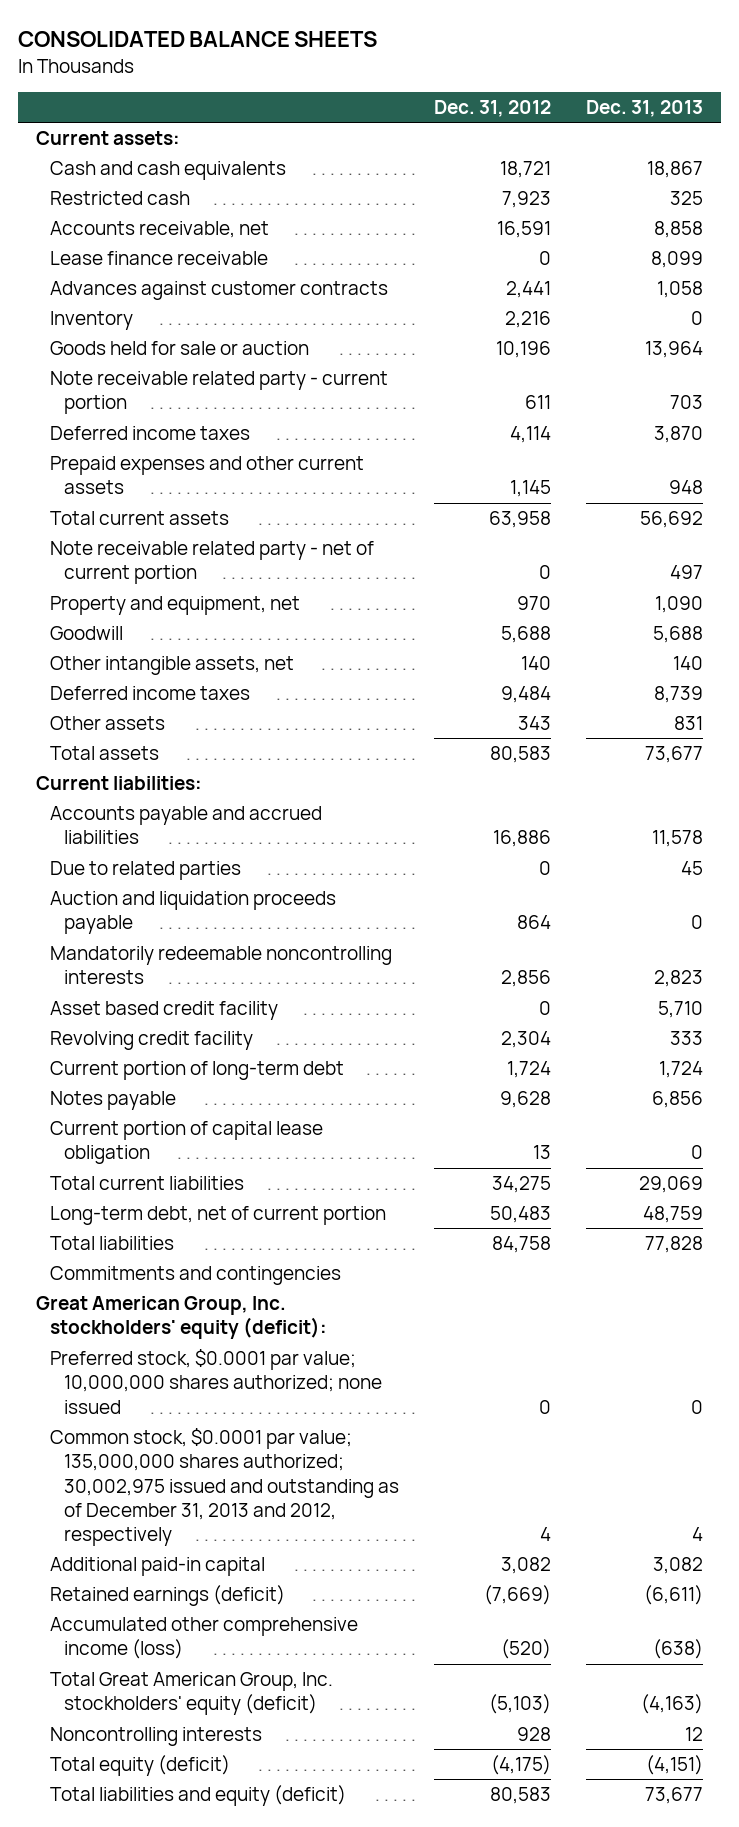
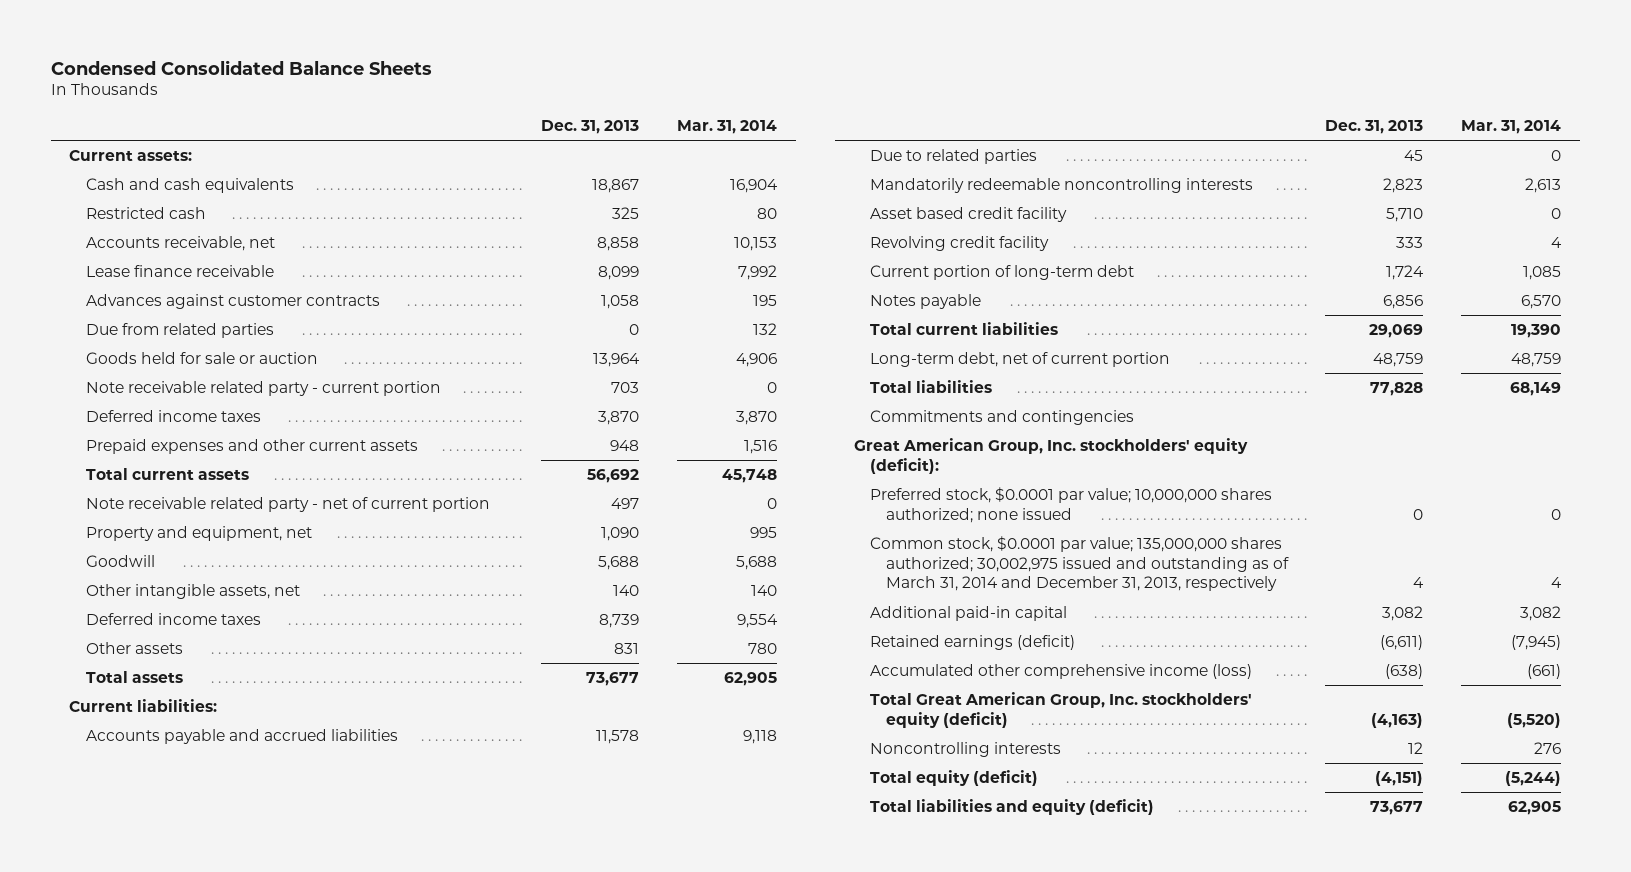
- CONSOLIDATED BALANCE SHEETS
+ Condensed Consolidated Balance Sheets
- | Dec. 31, 2012 | Dec. 31, 2013
+ | Dec. 31, 2013 | Mar. 31, 2014
- Inventory | 2,216 | 0
+ Due from related parties | 0 | 132
- Auction and liquidation proceeds payable | 864 | 0
- Current portion of capital lease obligation | 13 | 0
- Common stock, $0.0001 par value; 135,000,000 shares authorized; 30,002,975 issued and outstanding as of December 31, 2013 and 2012, respectively | 4 | 4
+ Common stock, $0.0001 par value; 135,000,000 shares authorized; 30,002,975 issued and outstanding as of March 31, 2014 and December 31, 2013, respectively | 4 | 4

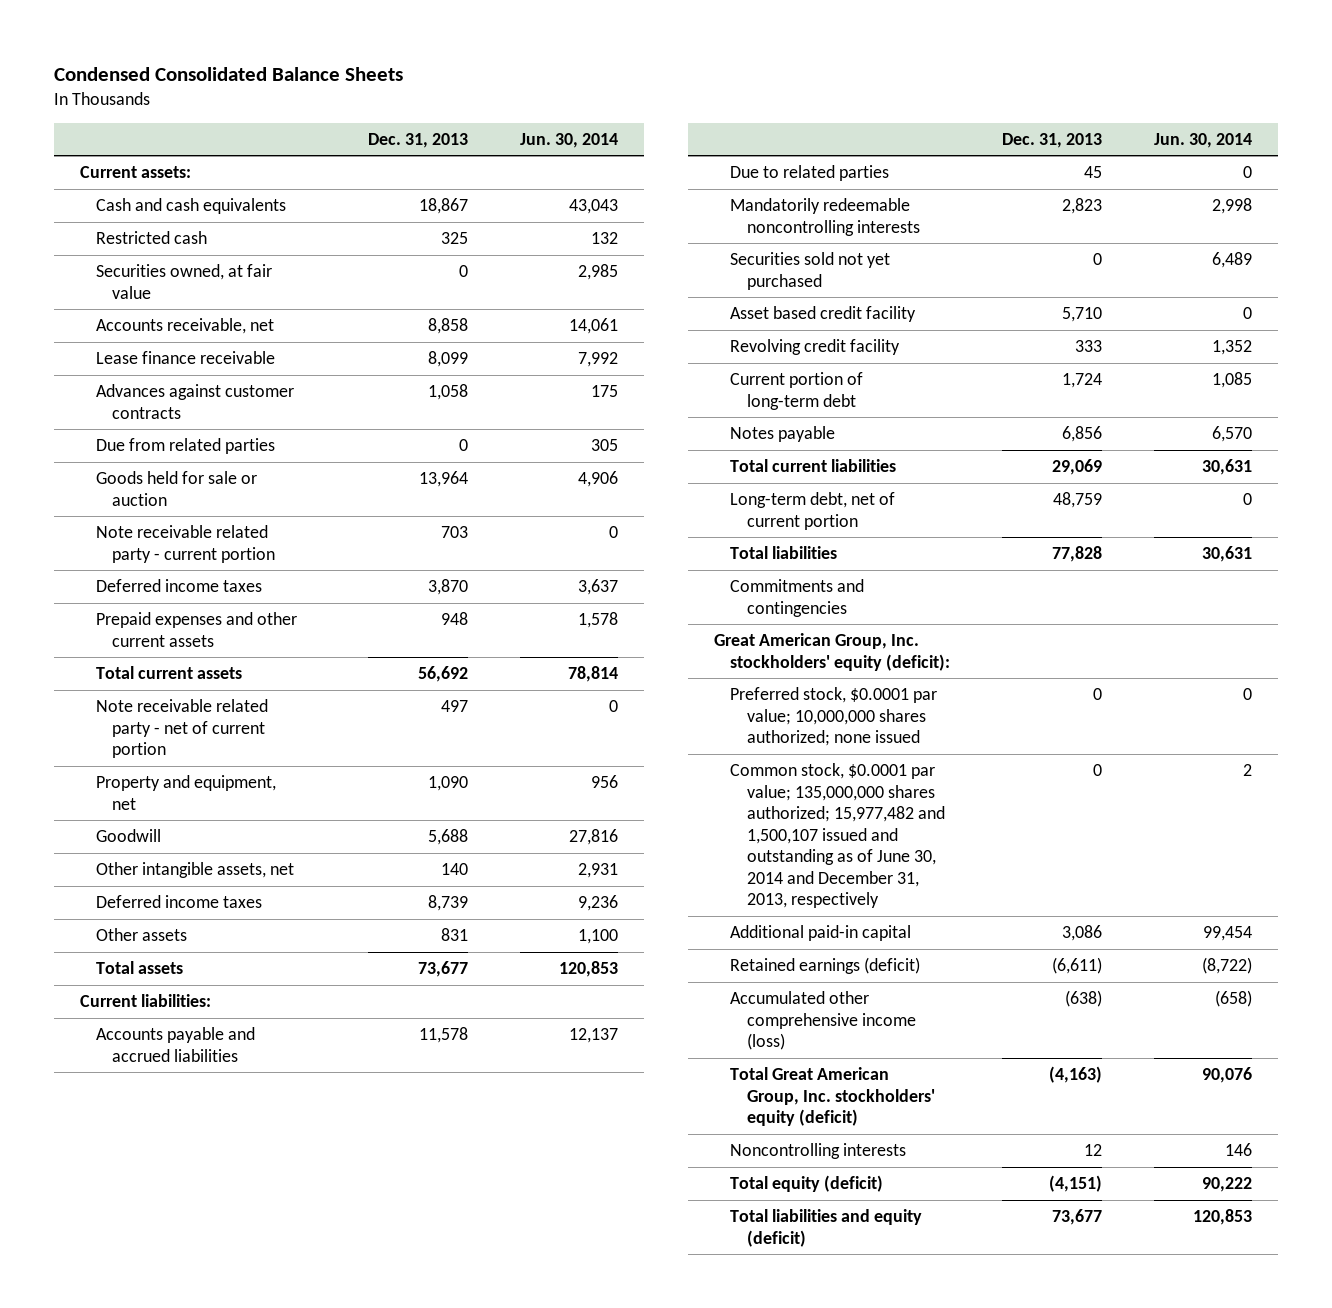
- | Dec. 31, 2013 | Mar. 31, 2014
+ | Dec. 31, 2013 | Jun. 30, 2014
+ Securities owned, at fair value | 0 | 2,985
+ Securities sold not yet purchased | 0 | 6,489
- Common stock, $0.0001 par value; 135,000,000 shares authorized; 30,002,975 issued and outstanding as of March 31, 2014 and December 31, 2013, respectively | 4 | 4
- Additional paid-in capital | 3,082 | 3,082
+ Common stock, $0.0001 par value; 135,000,000 shares authorized; 15,977,482 and 1,500,107 issued and outstanding as of June 30, 2014 and December 31, 2013, respectively | 0 | 2
+ Additional paid-in capital | 3,086 | 99,454

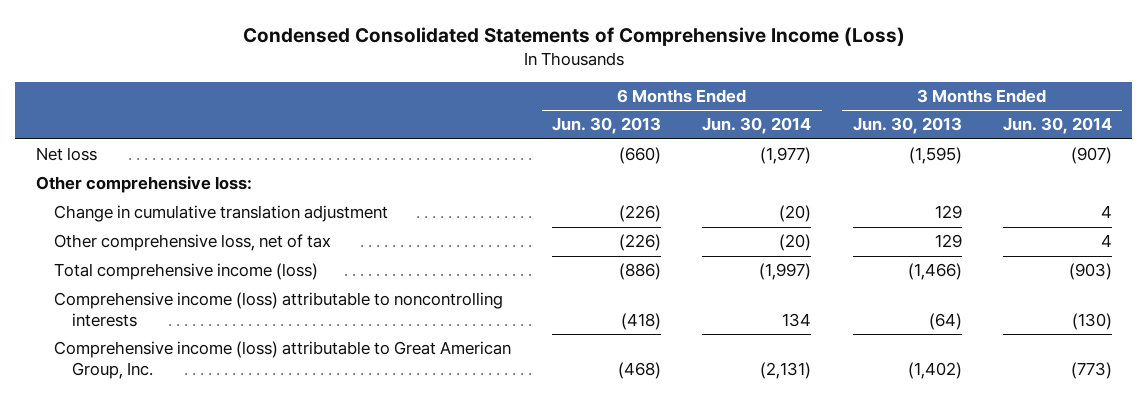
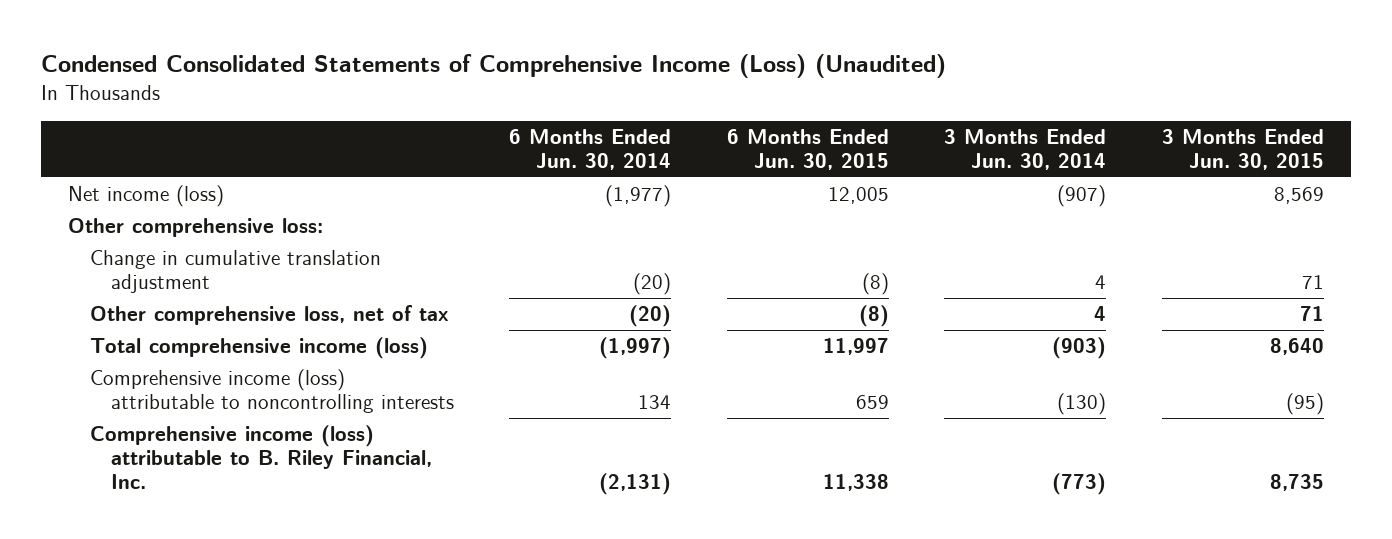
- Condensed Consolidated Statements of Comprehensive Income (Loss)
+ Condensed Consolidated Statements of Comprehensive Income (Loss) (Unaudited)
- | 6 Months Ended Jun. 30, 2013 | 6 Months Ended Jun. 30, 2014 | 3 Months Ended Jun. 30, 2013 | 3 Months Ended Jun. 30, 2014
+ | 6 Months Ended Jun. 30, 2014 | 6 Months Ended Jun. 30, 2015 | 3 Months Ended Jun. 30, 2014 | 3 Months Ended Jun. 30, 2015
- Net loss | (660) | (1,977) | (1,595) | (907)
+ Net income (loss) | (1,977) | 12,005 | (907) | 8,569
- Comprehensive income (loss) attributable to Great American Group, Inc. | (468) | (2,131) | (1,402) | (773)
+ Comprehensive income (loss) attributable to B. Riley Financial, Inc. | (2,131) | 11,338 | (773) | 8,735

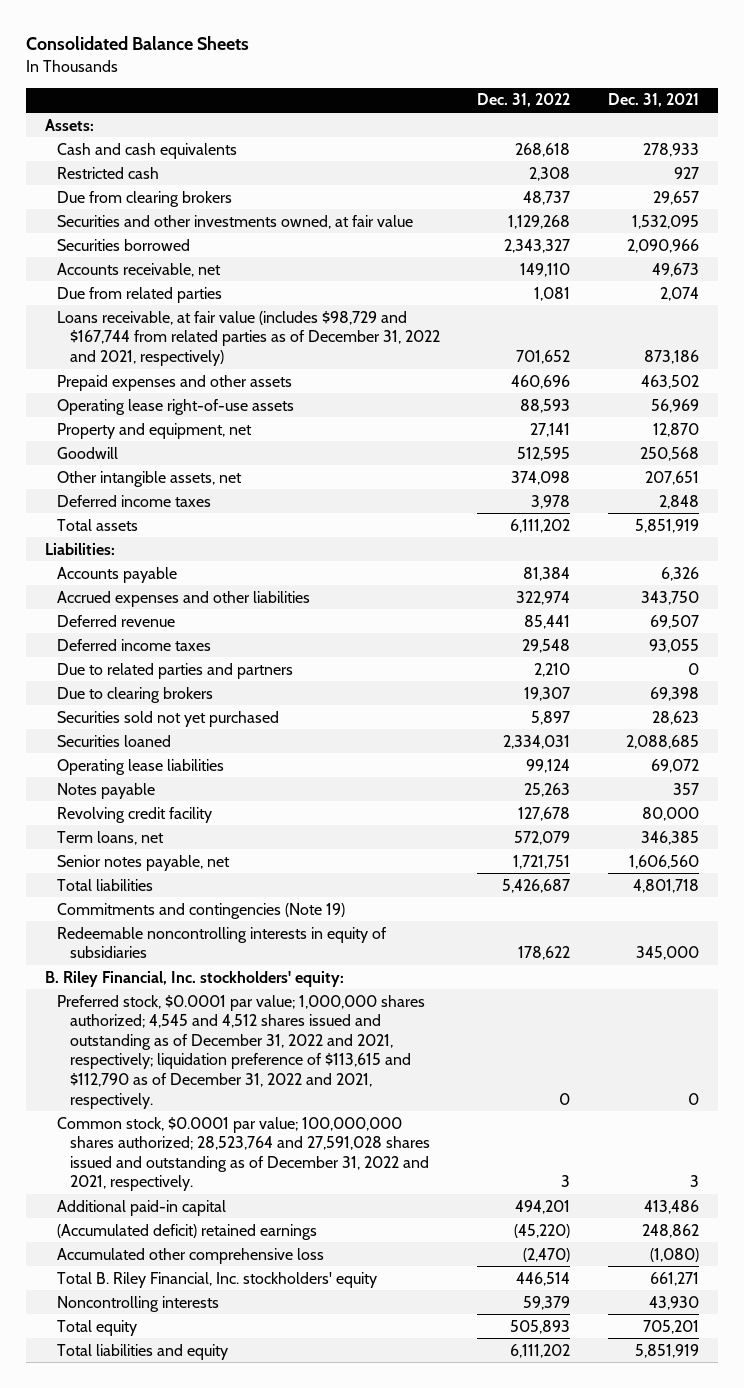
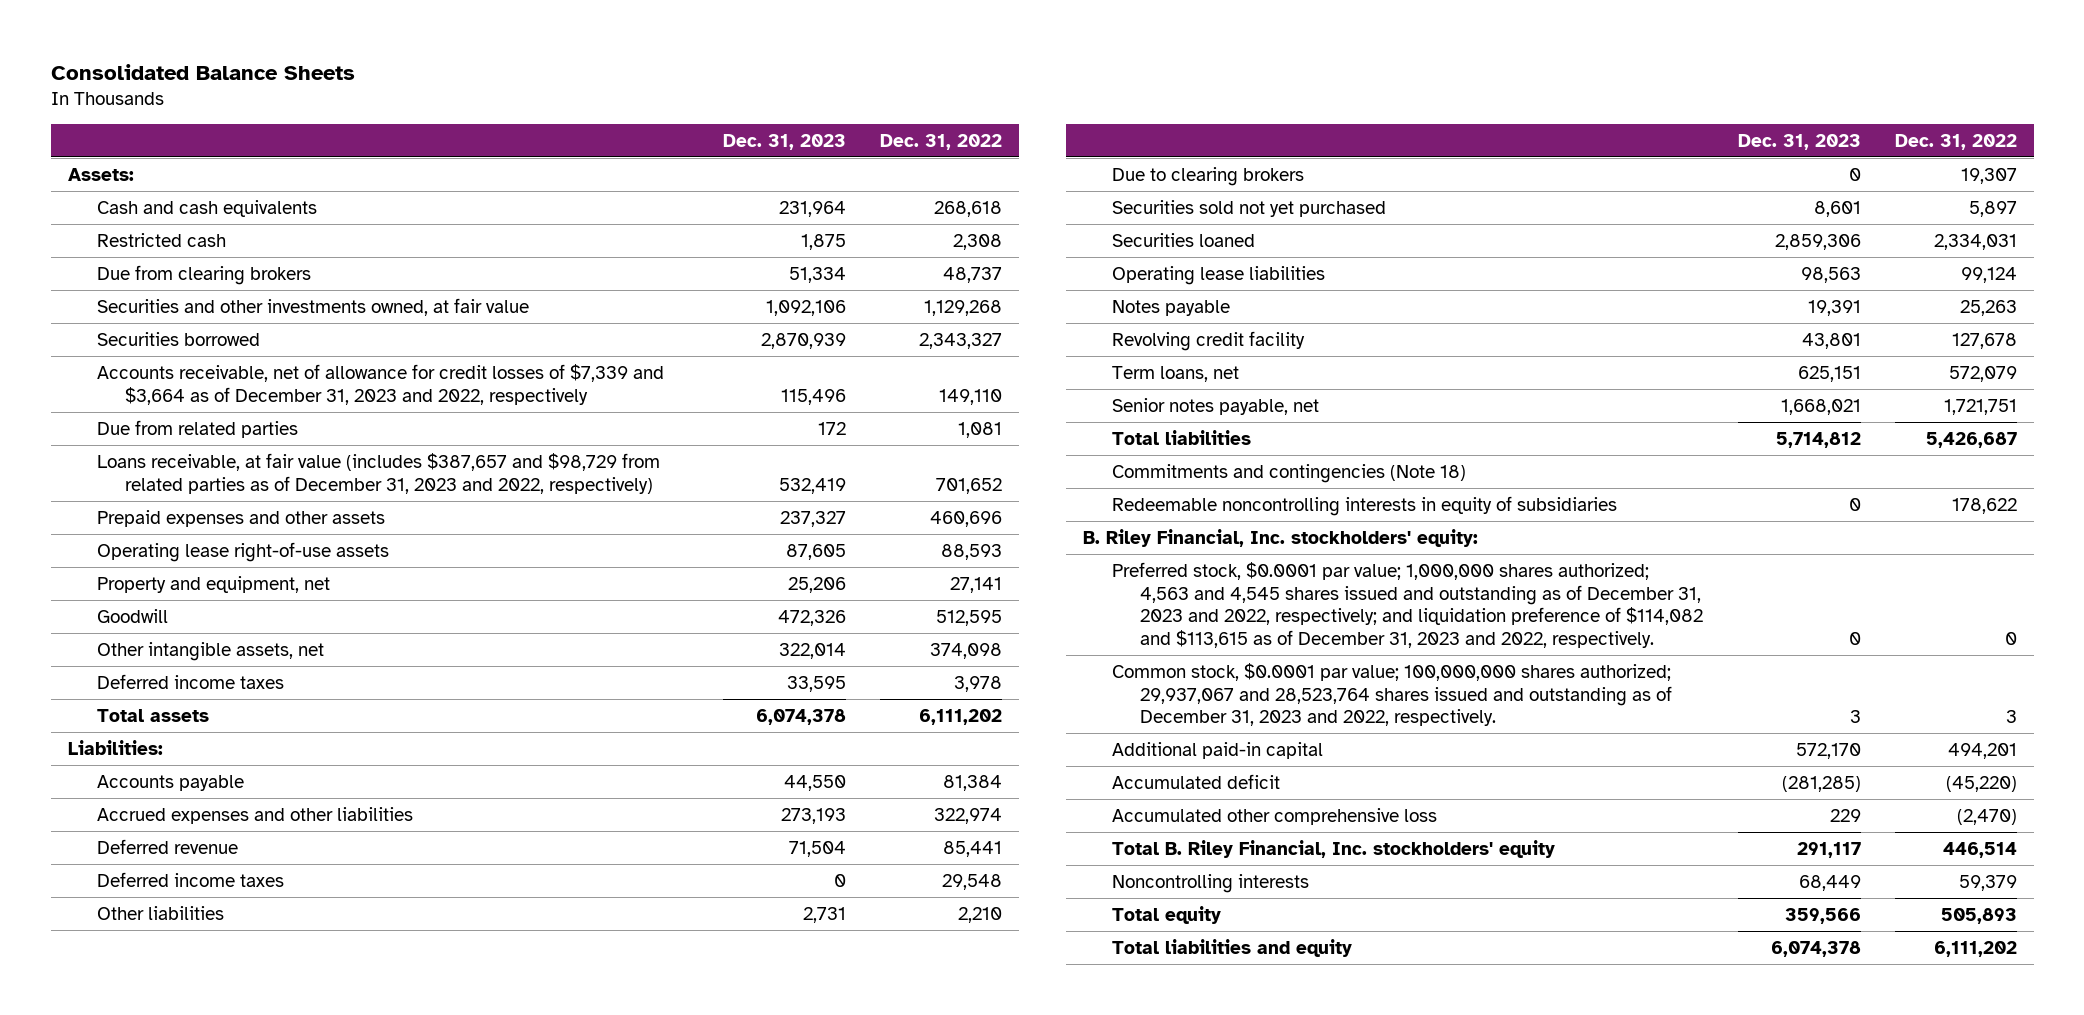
- | Dec. 31, 2022 | Dec. 31, 2021
+ | Dec. 31, 2023 | Dec. 31, 2022
- Accounts receivable, net | 149,110 | 49,673
+ Accounts receivable, net of allowance for credit losses of $7,339 and $3,664 as of December 31, 2023 and 2022, respectively | 115,496 | 149,110
- Loans receivable, at fair value (includes $98,729 and $167,744 from related parties as of December 31, 2022 and 2021, respectively) | 701,652 | 873,186
+ Loans receivable, at fair value (includes $387,657 and $98,729 from related parties as of December 31, 2023 and 2022, respectively) | 532,419 | 701,652
- Due to related parties and partners | 2,210 | 0
+ Other liabilities | 2,731 | 2,210
- Commitments and contingencies (Note 19)
+ Commitments and contingencies (Note 18)
- Preferred stock, $0.0001 par value; 1,000,000 shares authorized; 4,545 and 4,512 shares issued and outstanding as of December 31, 2022 and 2021, respectively; liquidation preference of $113,615 and $112,790 as of December 31, 2022 and 2021, respectively. | 0 | 0
- Common stock, $0.0001 par value; 100,000,000 shares authorized; 28,523,764 and 27,591,028 shares issued and outstanding as of December 31, 2022 and 2021, respectively. | 3 | 3
+ Preferred stock, $0.0001 par value; 1,000,000 shares authorized; 4,563 and 4,545 shares issued and outstanding as of December 31, 2023 and 2022, respectively; and liquidation preference of $114,082 and $113,615 as of December 31, 2023 and 2022, respectively. | 0 | 0
+ Common stock, $0.0001 par value; 100,000,000 shares authorized; 29,937,067 and 28,523,764 shares issued and outstanding as of December 31, 2023 and 2022, respectively. | 3 | 3
- (Accumulated deficit) retained earnings | (45,220) | 248,862
+ Accumulated deficit | (281,285) | (45,220)

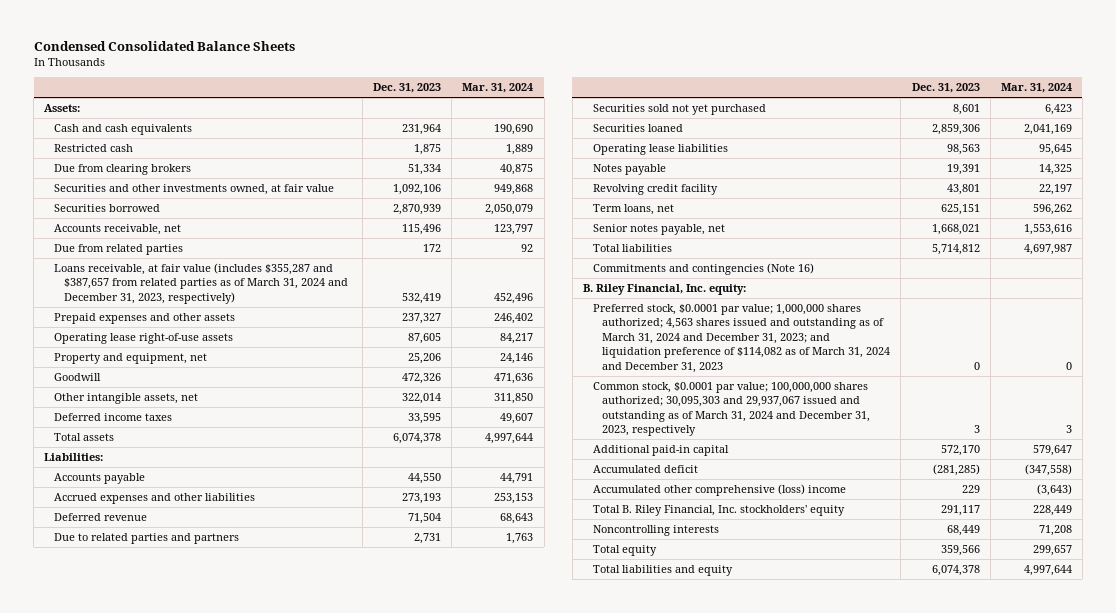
- Consolidated Balance Sheets
+ Condensed Consolidated Balance Sheets
- | Dec. 31, 2023 | Dec. 31, 2022
+ | Dec. 31, 2023 | Mar. 31, 2024
- Accounts receivable, net of allowance for credit losses of $7,339 and $3,664 as of December 31, 2023 and 2022, respectively | 115,496 | 149,110
+ Accounts receivable, net | 115,496 | 123,797
- Loans receivable, at fair value (includes $387,657 and $98,729 from related parties as of December 31, 2023 and 2022, respectively) | 532,419 | 701,652
+ Loans receivable, at fair value (includes $355,287 and $387,657 from related parties as of March 31, 2024 and December 31, 2023, respectively) | 532,419 | 452,496
- Deferred income taxes | 0 | 29,548
- Other liabilities | 2,731 | 2,210
- Due to clearing brokers | 0 | 19,307
+ Due to related parties and partners | 2,731 | 1,763
- Commitments and contingencies (Note 18)
- Redeemable noncontrolling interests in equity of subsidiaries | 0 | 178,622
- B. Riley Financial, Inc. stockholders' equity:
- Preferred stock, $0.0001 par value; 1,000,000 shares authorized; 4,563 and 4,545 shares issued and outstanding as of December 31, 2023 and 2022, respectively; and liquidation preference of $114,082 and $113,615 as of December 31, 2023 and 2022, respectively. | 0 | 0
- Common stock, $0.0001 par value; 100,000,000 shares authorized; 29,937,067 and 28,523,764 shares issued and outstanding as of December 31, 2023 and 2022, respectively. | 3 | 3
+ Commitments and contingencies (Note 16)
+ B. Riley Financial, Inc. equity:
+ Preferred stock, $0.0001 par value; 1,000,000 shares authorized; 4,563 shares issued and outstanding as of March 31, 2024 and December 31, 2023; and liquidation preference of $114,082 as of March 31, 2024 and December 31, 2023 | 0 | 0
+ Common stock, $0.0001 par value; 100,000,000 shares authorized; 30,095,303 and 29,937,067 issued and outstanding as of March 31, 2024 and December 31, 2023, respectively | 3 | 3
- Accumulated other comprehensive loss | 229 | (2,470)
+ Accumulated other comprehensive (loss) income | 229 | (3,643)

